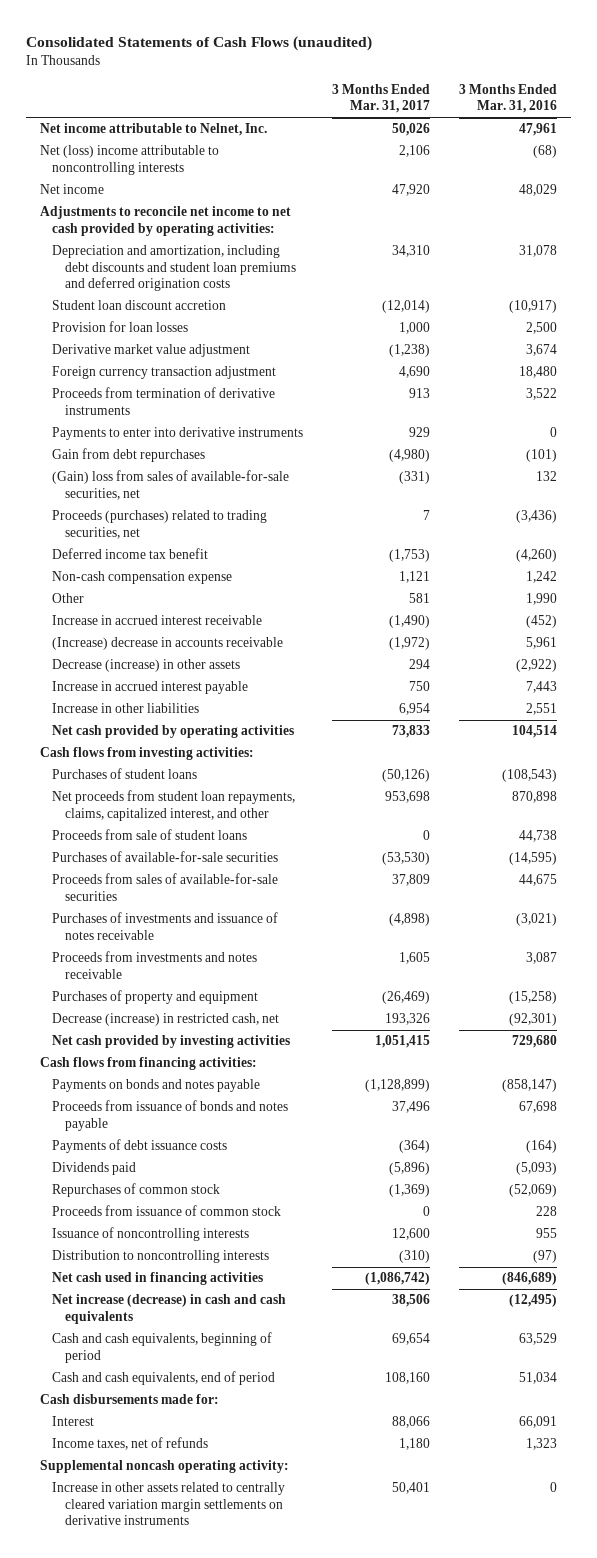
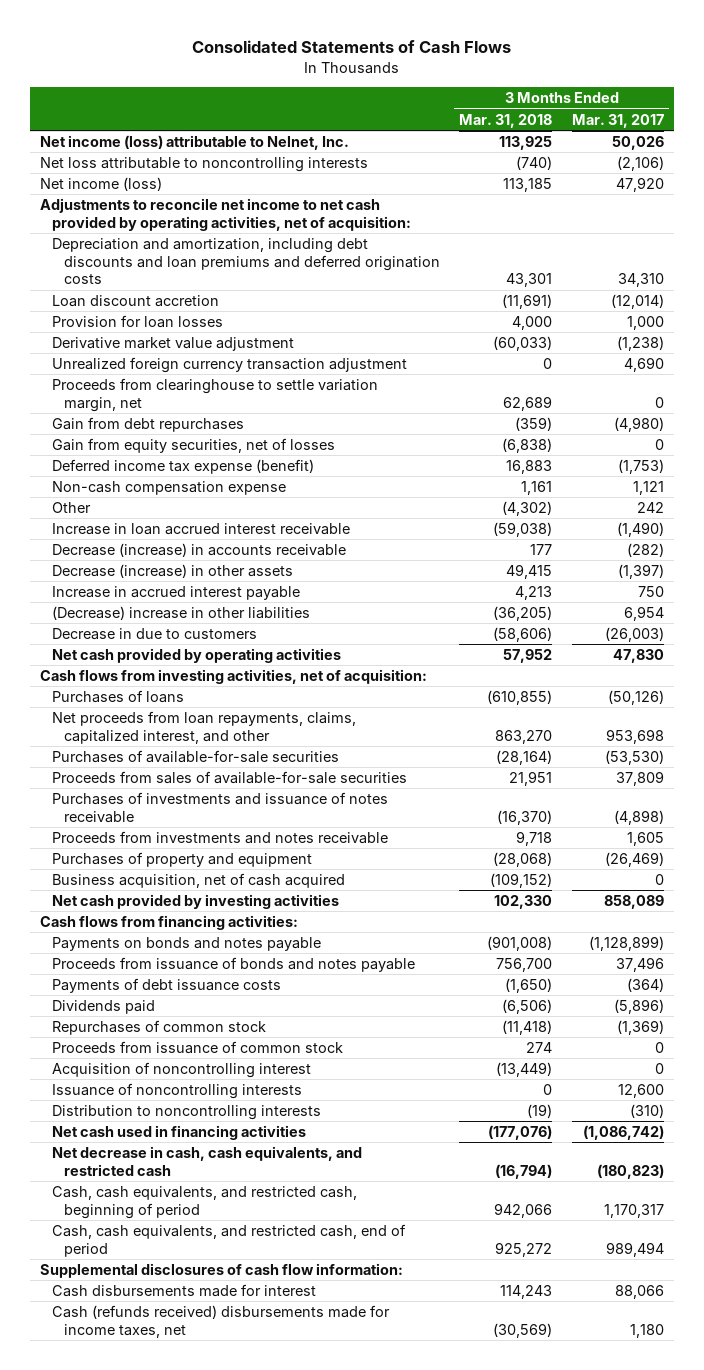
- Consolidated Statements of Cash Flows (unaudited)
+ Consolidated Statements of Cash Flows
- | 3 Months Ended Mar. 31, 2017 | 3 Months Ended Mar. 31, 2016
+ | 3 Months Ended Mar. 31, 2018 | 3 Months Ended Mar. 31, 2017
- Net income attributable to Nelnet, Inc. | 50,026 | 47,961
- Net (loss) income attributable to noncontrolling interests | 2,106 | (68)
- Net income | 47,920 | 48,029
- Adjustments to reconcile net income to net cash provided by operating activities:
- Depreciation and amortization, including debt discounts and student loan premiums and deferred origination costs | 34,310 | 31,078
- Student loan discount accretion | (12,014) | (10,917)
+ Net income (loss) attributable to Nelnet, Inc. | 113,925 | 50,026
+ Net loss attributable to noncontrolling interests | (740) | (2,106)
+ Net income (loss) | 113,185 | 47,920
+ Adjustments to reconcile net income to net cash provided by operating activities, net of acquisition:
+ Depreciation and amortization, including debt discounts and loan premiums and deferred origination costs | 43,301 | 34,310
+ Loan discount accretion | (11,691) | (12,014)
- Foreign currency transaction adjustment | 4,690 | 18,480
- Proceeds from termination of derivative instruments | 913 | 3,522
- Payments to enter into derivative instruments | 929 | 0
+ Unrealized foreign currency transaction adjustment | 0 | 4,690
+ Proceeds from clearinghouse to settle variation margin, net | 62,689 | 0
- (Gain) loss from sales of available-for-sale securities, net | (331) | 132
- Proceeds (purchases) related to trading securities, net | 7 | (3,436)
- Deferred income tax benefit | (1,753) | (4,260)
+ Gain from equity securities, net of losses | (6,838) | 0
+ Deferred income tax expense (benefit) | 16,883 | (1,753)
- Other | 581 | 1,990
- Increase in accrued interest receivable | (1,490) | (452)
- (Increase) decrease in accounts receivable | (1,972) | 5,961
- Decrease (increase) in other assets | 294 | (2,922)
+ Other | (4,302) | 242
+ Increase in loan accrued interest receivable | (59,038) | (1,490)
+ Decrease (increase) in accounts receivable | 177 | (282)
+ Decrease (increase) in other assets | 49,415 | (1,397)
- Increase in other liabilities | 6,954 | 2,551
- Net cash provided by operating activities | 73,833 | 104,514
- Cash flows from investing activities:
- Purchases of student loans | (50,126) | (108,543)
- Net proceeds from student loan repayments, claims, capitalized interest, and other | 953,698 | 870,898
- Proceeds from sale of student loans | 0 | 44,738
+ (Decrease) increase in other liabilities | (36,205) | 6,954
+ Decrease in due to customers | (58,606) | (26,003)
+ Net cash provided by operating activities | 57,952 | 47,830
+ Cash flows from investing activities, net of acquisition:
+ Purchases of loans | (610,855) | (50,126)
+ Net proceeds from loan repayments, claims, capitalized interest, and other | 863,270 | 953,698
- Decrease (increase) in restricted cash, net | 193,326 | (92,301)
- Net cash provided by investing activities | 1,051,415 | 729,680
+ Business acquisition, net of cash acquired | (109,152) | 0
+ Net cash provided by investing activities | 102,330 | 858,089
+ Acquisition of noncontrolling interest | (13,449) | 0
- Net increase (decrease) in cash and cash equivalents | 38,506 | (12,495)
- Cash and cash equivalents, beginning of period | 69,654 | 63,529
- Cash and cash equivalents, end of period | 108,160 | 51,034
- Cash disbursements made for:
- Interest | 88,066 | 66,091
- Income taxes, net of refunds | 1,180 | 1,323
- Supplemental noncash operating activity:
- Increase in other assets related to centrally cleared variation margin settlements on derivative instruments | 50,401 | 0
+ Net decrease in cash, cash equivalents, and restricted cash | (16,794) | (180,823)
+ Cash, cash equivalents, and restricted cash, beginning of period | 942,066 | 1,170,317
+ Cash, cash equivalents, and restricted cash, end of period | 925,272 | 989,494
+ Supplemental disclosures of cash flow information:
+ Cash disbursements made for interest | 114,243 | 88,066
+ Cash (refunds received) disbursements made for income taxes, net | (30,569) | 1,180

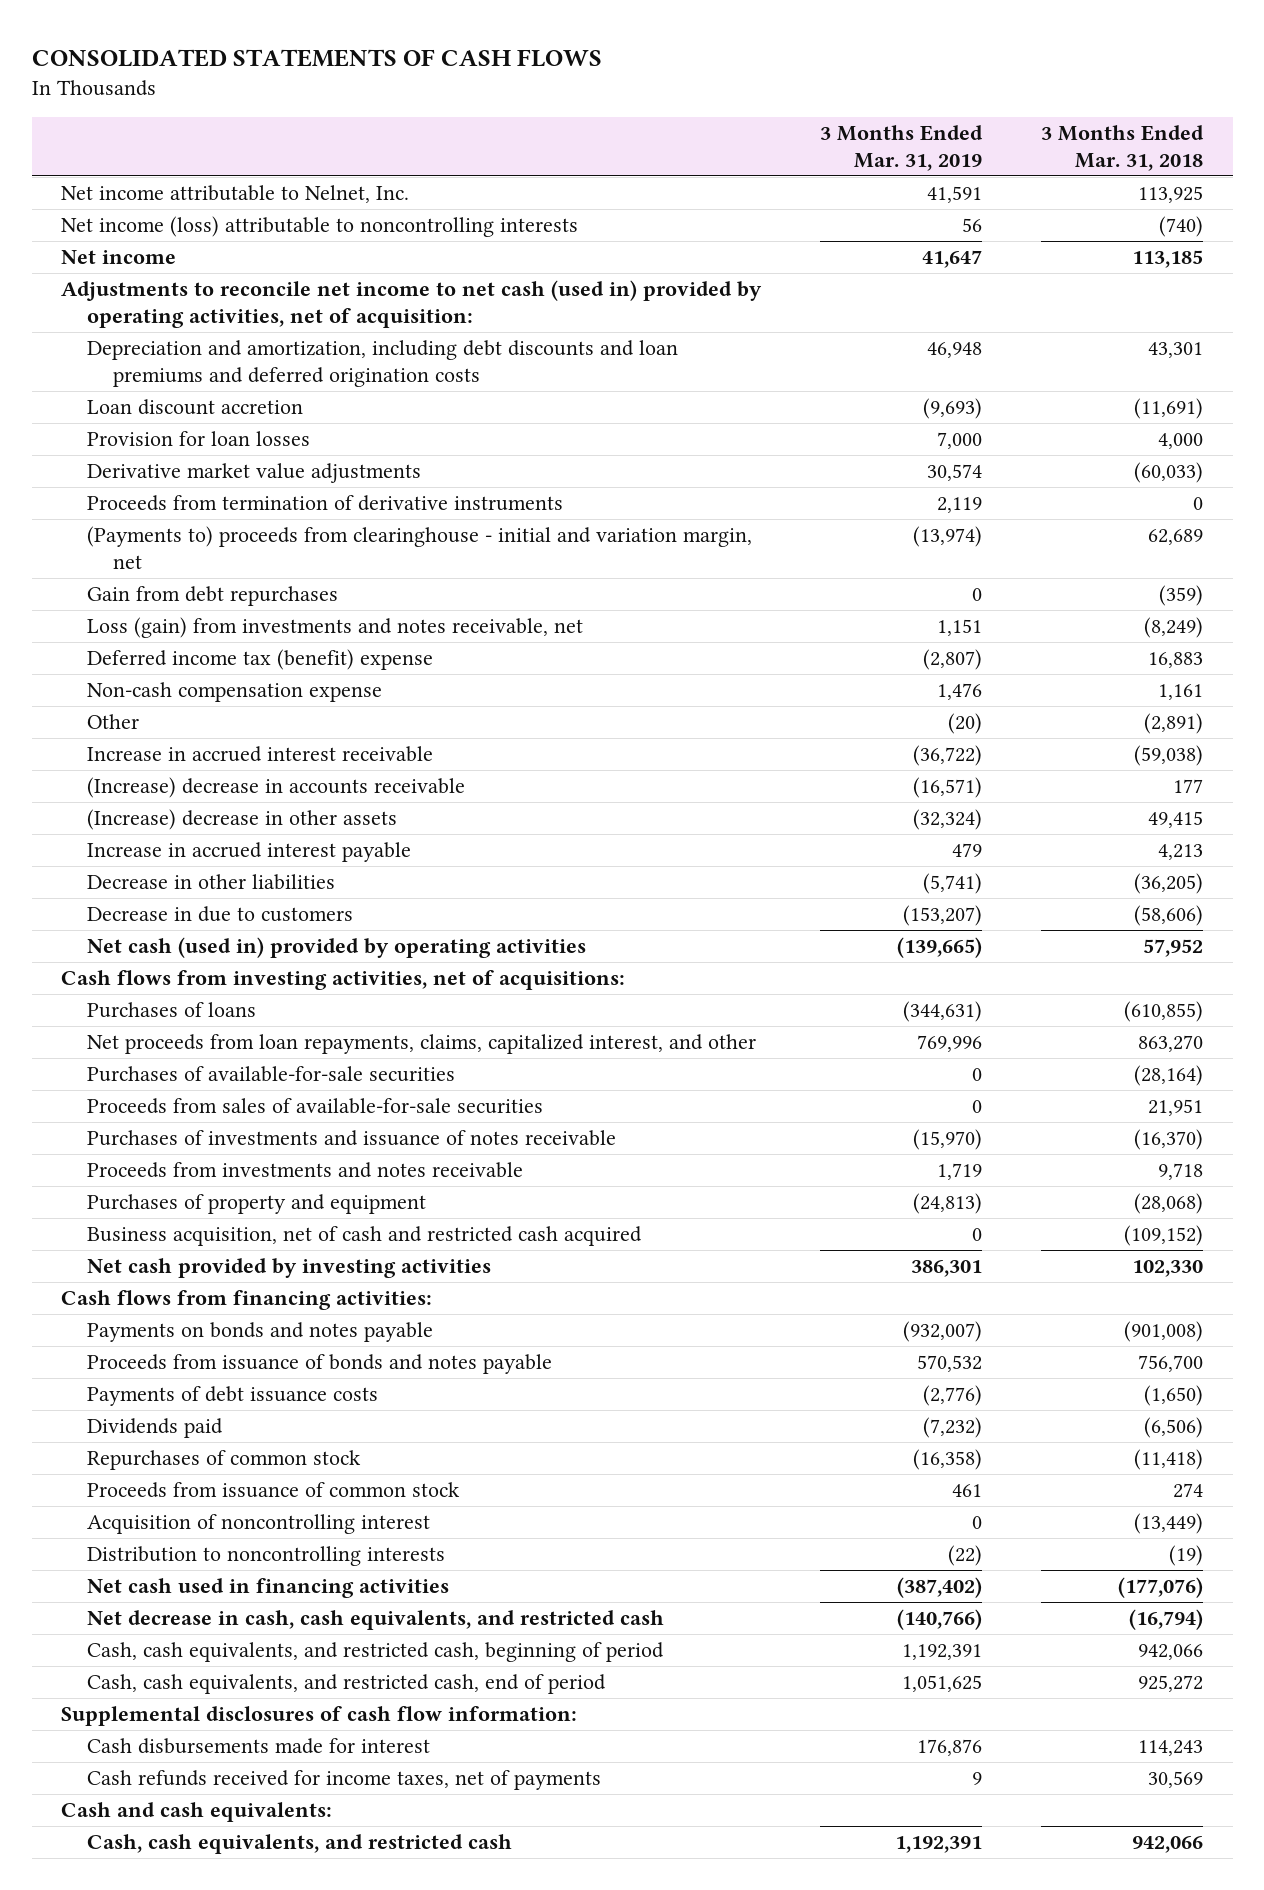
- Consolidated Statements of Cash Flows
+ CONSOLIDATED STATEMENTS OF CASH FLOWS
- | 3 Months Ended Mar. 31, 2018 | 3 Months Ended Mar. 31, 2017
+ | 3 Months Ended Mar. 31, 2019 | 3 Months Ended Mar. 31, 2018
- Net income (loss) attributable to Nelnet, Inc. | 113,925 | 50,026
- Net loss attributable to noncontrolling interests | (740) | (2,106)
- Net income (loss) | 113,185 | 47,920
- Adjustments to reconcile net income to net cash provided by operating activities, net of acquisition:
+ Net income attributable to Nelnet, Inc. | 41,591 | 113,925
+ Net income (loss) attributable to noncontrolling interests | 56 | (740)
+ Net income | 41,647 | 113,185
+ Adjustments to reconcile net income to net cash (used in) provided by operating activities, net of acquisition:
- Derivative market value adjustment | (60,033) | (1,238)
- Unrealized foreign currency transaction adjustment | 0 | 4,690
- Proceeds from clearinghouse to settle variation margin, net | 62,689 | 0
+ Derivative market value adjustments | 30,574 | (60,033)
+ Proceeds from termination of derivative instruments | 2,119 | 0
+ (Payments to) proceeds from clearinghouse - initial and variation margin, net | (13,974) | 62,689
- Gain from equity securities, net of losses | (6,838) | 0
- Deferred income tax expense (benefit) | 16,883 | (1,753)
+ Loss (gain) from investments and notes receivable, net | 1,151 | (8,249)
+ Deferred income tax (benefit) expense | (2,807) | 16,883
- Other | (4,302) | 242
- Increase in loan accrued interest receivable | (59,038) | (1,490)
- Decrease (increase) in accounts receivable | 177 | (282)
- Decrease (increase) in other assets | 49,415 | (1,397)
+ Other | (20) | (2,891)
+ Increase in accrued interest receivable | (36,722) | (59,038)
+ (Increase) decrease in accounts receivable | (16,571) | 177
+ (Increase) decrease in other assets | (32,324) | 49,415
- (Decrease) increase in other liabilities | (36,205) | 6,954
+ Decrease in other liabilities | (5,741) | (36,205)
- Net cash provided by operating activities | 57,952 | 47,830
- Cash flows from investing activities, net of acquisition:
+ Net cash (used in) provided by operating activities | (139,665) | 57,952
+ Cash flows from investing activities, net of acquisitions:
- Business acquisition, net of cash acquired | (109,152) | 0
+ Business acquisition, net of cash and restricted cash acquired | 0 | (109,152)
- Issuance of noncontrolling interests | 0 | 12,600
- Cash (refunds received) disbursements made for income taxes, net | (30,569) | 1,180
+ Cash refunds received for income taxes, net of payments | 9 | 30,569
+ Cash and cash equivalents:
+ Cash, cash equivalents, and restricted cash | 1,192,391 | 942,066

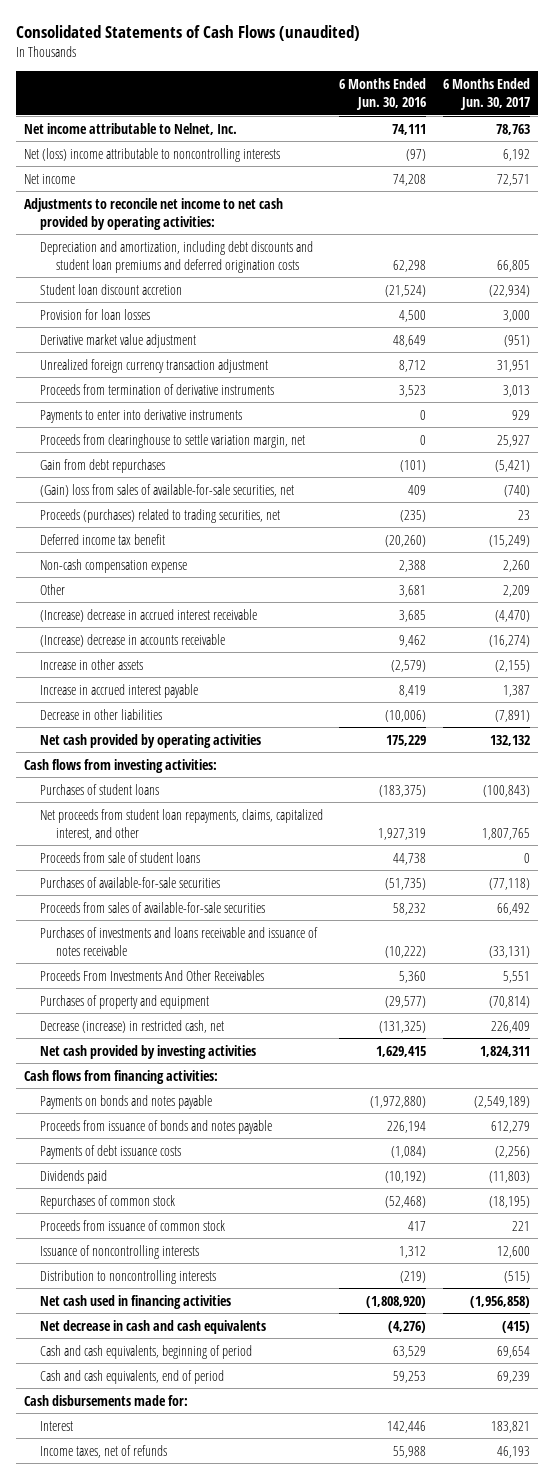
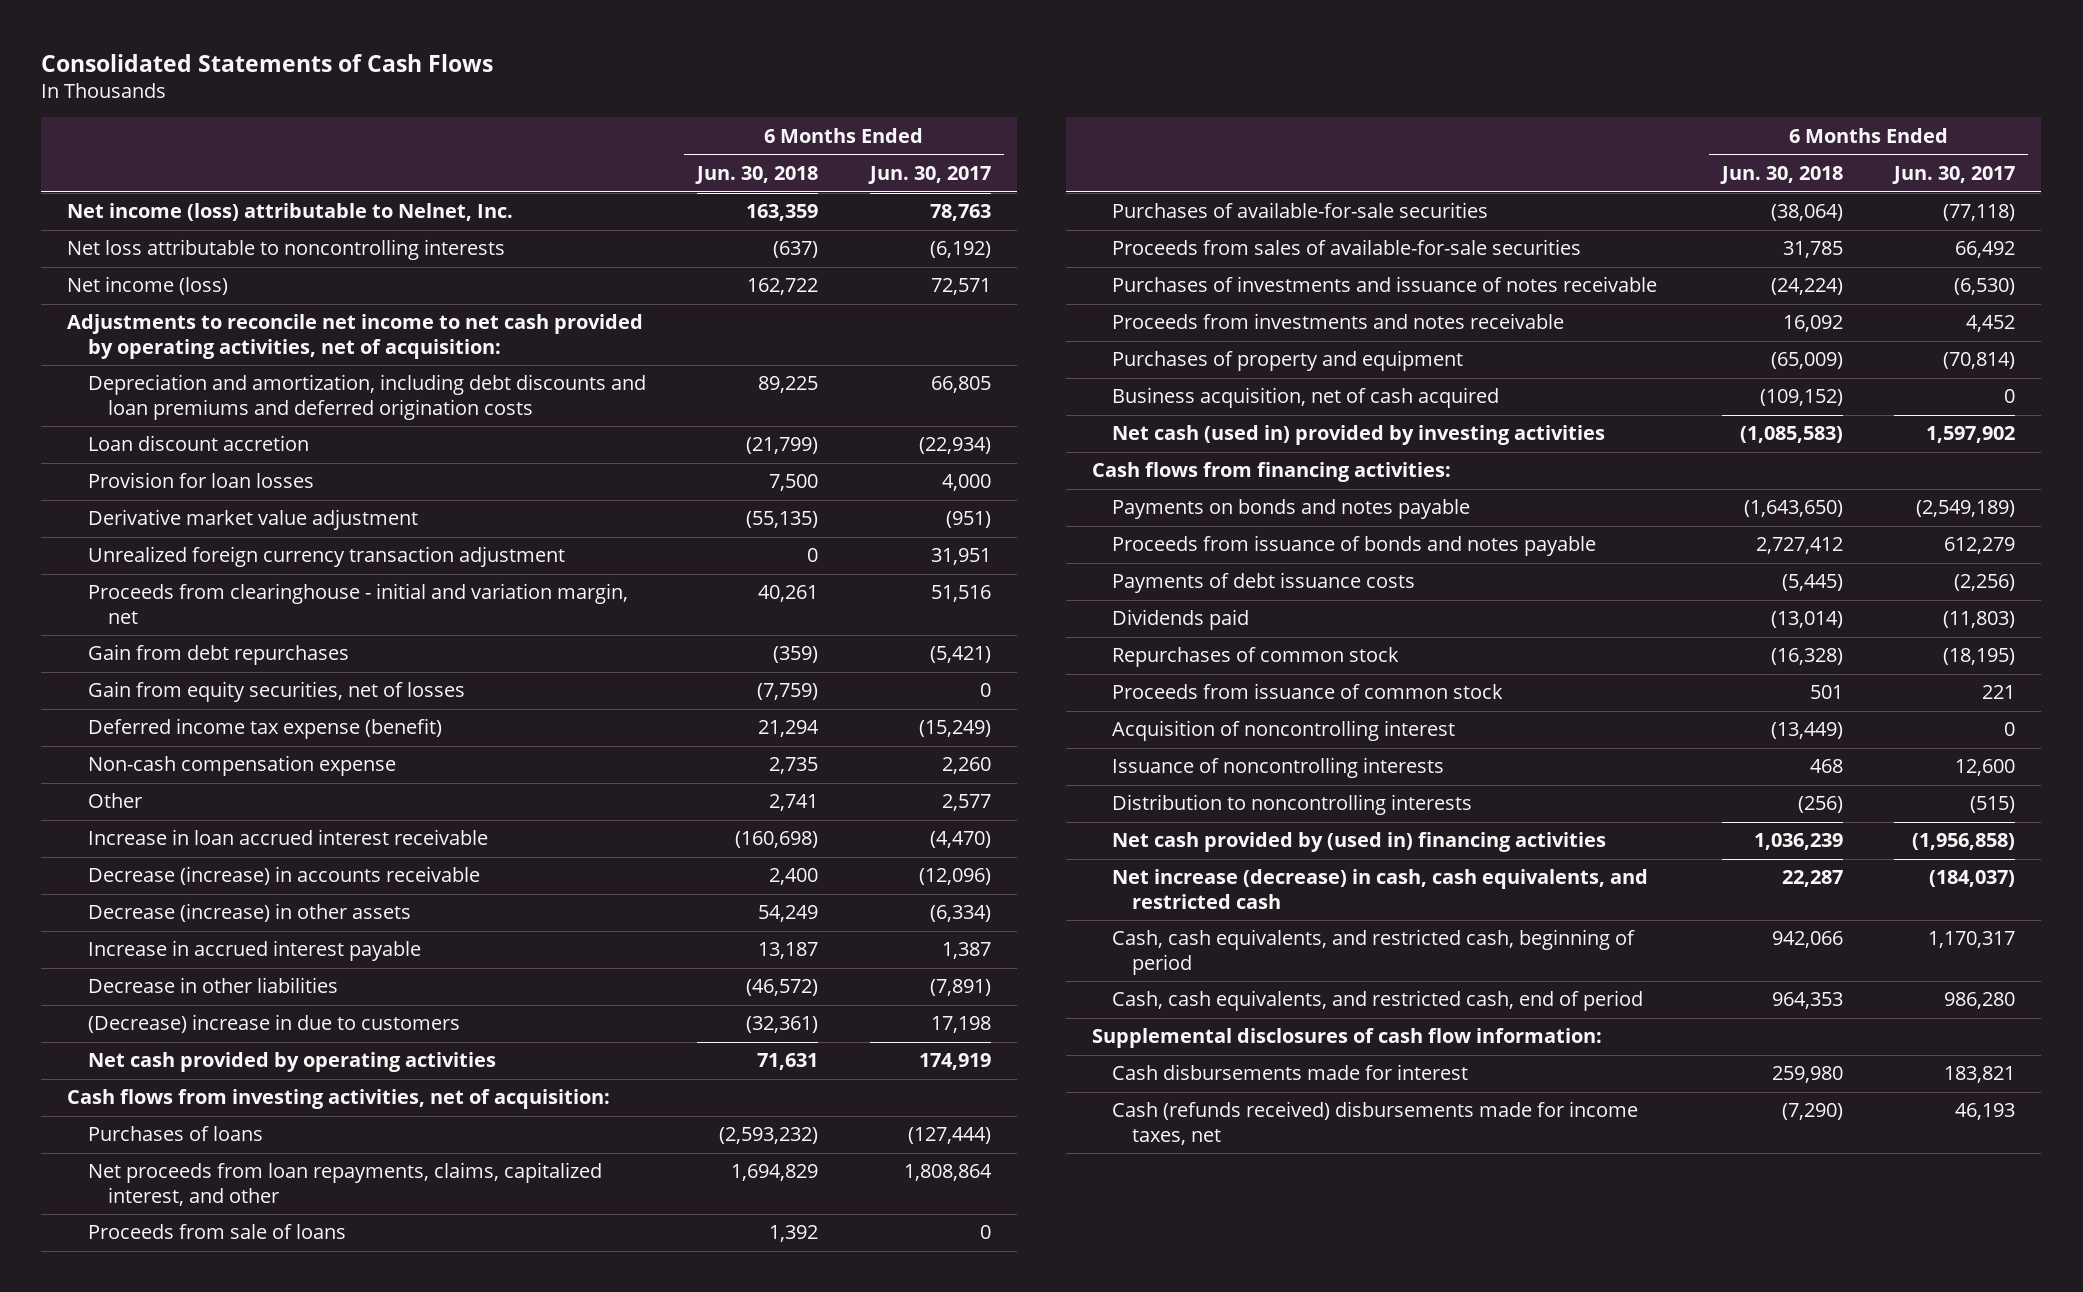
- Consolidated Statements of Cash Flows (unaudited)
+ Consolidated Statements of Cash Flows
- | 6 Months Ended Jun. 30, 2016 | 6 Months Ended Jun. 30, 2017
+ | 6 Months Ended Jun. 30, 2018 | 6 Months Ended Jun. 30, 2017
- Net income attributable to Nelnet, Inc. | 74,111 | 78,763
- Net (loss) income attributable to noncontrolling interests | (97) | 6,192
- Net income | 74,208 | 72,571
- Adjustments to reconcile net income to net cash provided by operating activities:
- Depreciation and amortization, including debt discounts and student loan premiums and deferred origination costs | 62,298 | 66,805
- Student loan discount accretion | (21,524) | (22,934)
- Provision for loan losses | 4,500 | 3,000
+ Net income (loss) attributable to Nelnet, Inc. | 163,359 | 78,763
+ Net loss attributable to noncontrolling interests | (637) | (6,192)
+ Net income (loss) | 162,722 | 72,571
+ Adjustments to reconcile net income to net cash provided by operating activities, net of acquisition:
+ Depreciation and amortization, including debt discounts and loan premiums and deferred origination costs | 89,225 | 66,805
+ Loan discount accretion | (21,799) | (22,934)
+ Provision for loan losses | 7,500 | 4,000
- Proceeds from termination of derivative instruments | 3,523 | 3,013
- Payments to enter into derivative instruments | 0 | 929
- Proceeds from clearinghouse to settle variation margin, net | 0 | 25,927
+ Proceeds from clearinghouse - initial and variation margin, net | 40,261 | 51,516
- (Gain) loss from sales of available-for-sale securities, net | 409 | (740)
- Proceeds (purchases) related to trading securities, net | (235) | 23
- Deferred income tax benefit | (20,260) | (15,249)
+ Gain from equity securities, net of losses | (7,759) | 0
+ Deferred income tax expense (benefit) | 21,294 | (15,249)
- Other | 3,681 | 2,209
- (Increase) decrease in accrued interest receivable | 3,685 | (4,470)
- (Increase) decrease in accounts receivable | 9,462 | (16,274)
- Increase in other assets | (2,579) | (2,155)
+ Other | 2,741 | 2,577
+ Increase in loan accrued interest receivable | (160,698) | (4,470)
+ Decrease (increase) in accounts receivable | 2,400 | (12,096)
+ Decrease (increase) in other assets | 54,249 | (6,334)
- Net cash provided by operating activities | 175,229 | 132,132
- Cash flows from investing activities:
- Purchases of student loans | (183,375) | (100,843)
- Net proceeds from student loan repayments, claims, capitalized interest, and other | 1,927,319 | 1,807,765
- Proceeds from sale of student loans | 44,738 | 0
+ (Decrease) increase in due to customers | (32,361) | 17,198
+ Net cash provided by operating activities | 71,631 | 174,919
+ Cash flows from investing activities, net of acquisition:
+ Purchases of loans | (2,593,232) | (127,444)
+ Net proceeds from loan repayments, claims, capitalized interest, and other | 1,694,829 | 1,808,864
+ Proceeds from sale of loans | 1,392 | 0
- Purchases of investments and loans receivable and issuance of notes receivable | (10,222) | (33,131)
- Proceeds From Investments And Other Receivables | 5,360 | 5,551
+ Purchases of investments and issuance of notes receivable | (24,224) | (6,530)
+ Proceeds from investments and notes receivable | 16,092 | 4,452
- Decrease (increase) in restricted cash, net | (131,325) | 226,409
- Net cash provided by investing activities | 1,629,415 | 1,824,311
+ Business acquisition, net of cash acquired | (109,152) | 0
+ Net cash (used in) provided by investing activities | (1,085,583) | 1,597,902
+ Acquisition of noncontrolling interest | (13,449) | 0
- Net cash used in financing activities | (1,808,920) | (1,956,858)
- Net decrease in cash and cash equivalents | (4,276) | (415)
- Cash and cash equivalents, beginning of period | 63,529 | 69,654
- Cash and cash equivalents, end of period | 59,253 | 69,239
- Cash disbursements made for:
- Interest | 142,446 | 183,821
- Income taxes, net of refunds | 55,988 | 46,193
+ Net cash provided by (used in) financing activities | 1,036,239 | (1,956,858)
+ Net increase (decrease) in cash, cash equivalents, and restricted cash | 22,287 | (184,037)
+ Cash, cash equivalents, and restricted cash, beginning of period | 942,066 | 1,170,317
+ Cash, cash equivalents, and restricted cash, end of period | 964,353 | 986,280
+ Supplemental disclosures of cash flow information:
+ Cash disbursements made for interest | 259,980 | 183,821
+ Cash (refunds received) disbursements made for income taxes, net | (7,290) | 46,193

